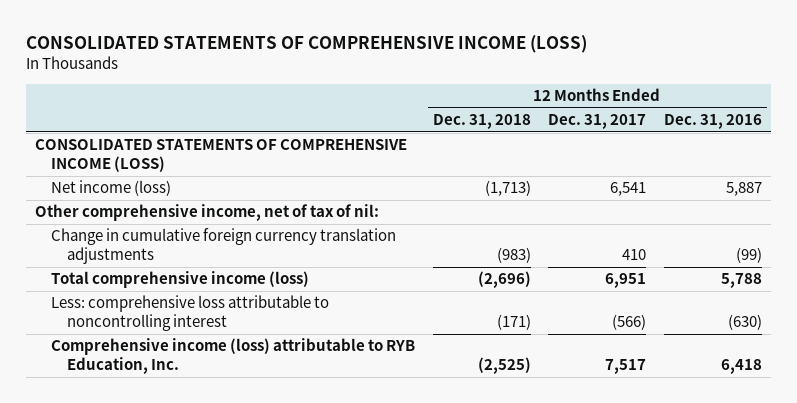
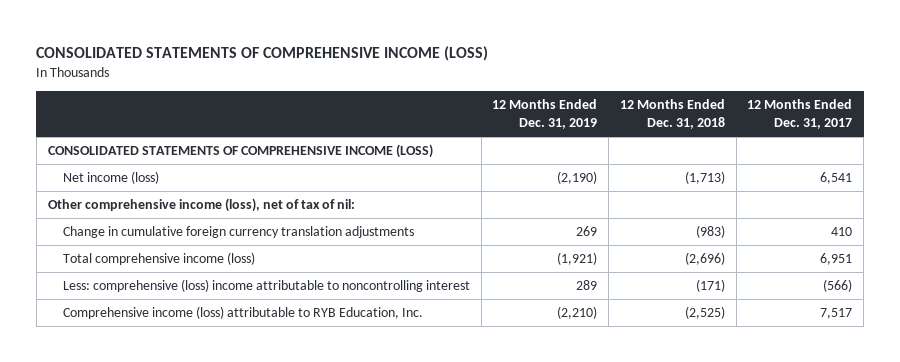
- | 12 Months Ended Dec. 31, 2018 | 12 Months Ended Dec. 31, 2017 | 12 Months Ended Dec. 31, 2016
+ | 12 Months Ended Dec. 31, 2019 | 12 Months Ended Dec. 31, 2018 | 12 Months Ended Dec. 31, 2017
- Other comprehensive income, net of tax of nil:
+ Other comprehensive income (loss), net of tax of nil:
- Less: comprehensive loss attributable to noncontrolling interest | (171) | (566) | (630)
+ Less: comprehensive (loss) income attributable to noncontrolling interest | 289 | (171) | (566)

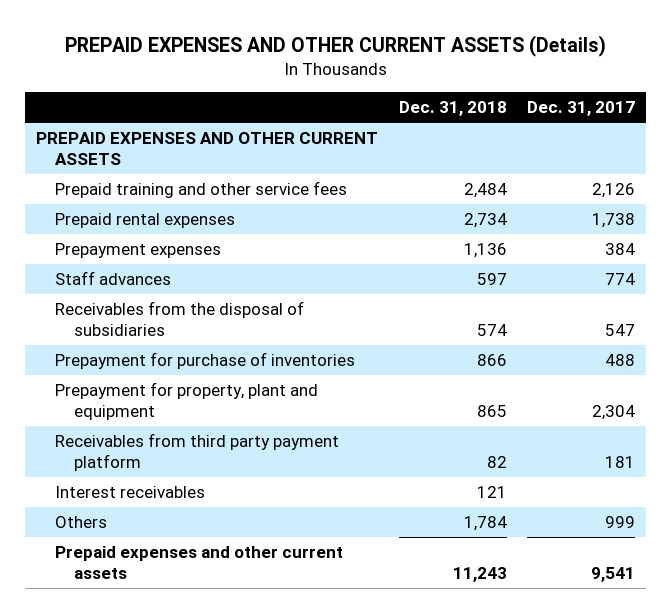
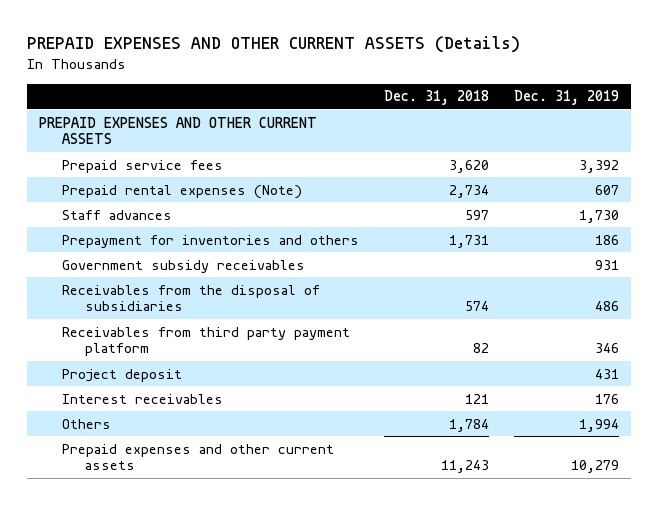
- | Dec. 31, 2018 | Dec. 31, 2017
+ | Dec. 31, 2018 | Dec. 31, 2019
- Prepaid training and other service fees | 2,484 | 2,126
- Prepaid rental expenses | 2,734 | 1,738
- Prepayment expenses | 1,136 | 384
+ Prepaid service fees | 3,620 | 3,392
+ Prepaid rental expenses (Note) | 2,734 | 607
+ Prepayment for inventories and others | 1,731 | 186
+ Government subsidy receivables | | 931
- Prepayment for purchase of inventories | 866 | 488
- Prepayment for property, plant and equipment | 865 | 2,304
+ Project deposit | | 431

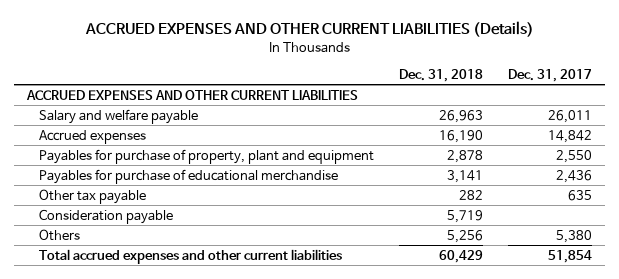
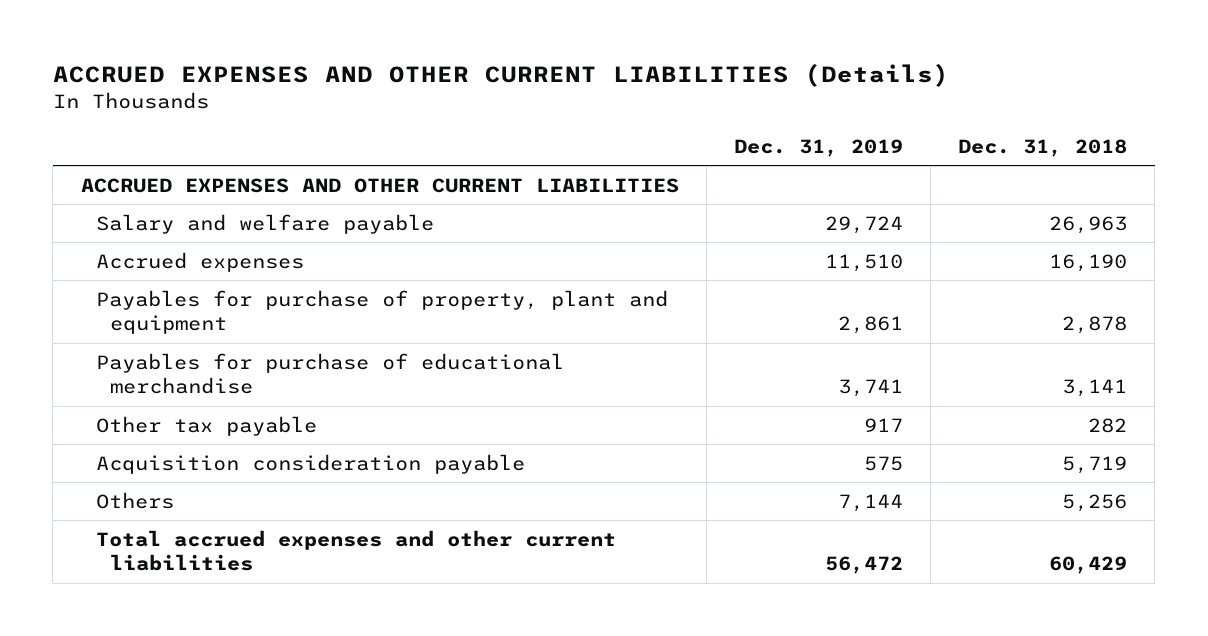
- | Dec. 31, 2018 | Dec. 31, 2017
+ | Dec. 31, 2019 | Dec. 31, 2018
- Consideration payable | 5,719 |
+ Acquisition consideration payable | 575 | 5,719

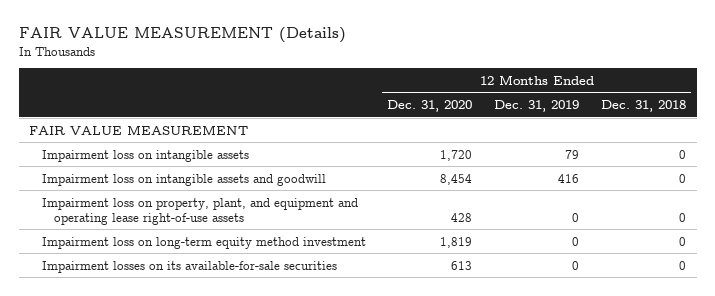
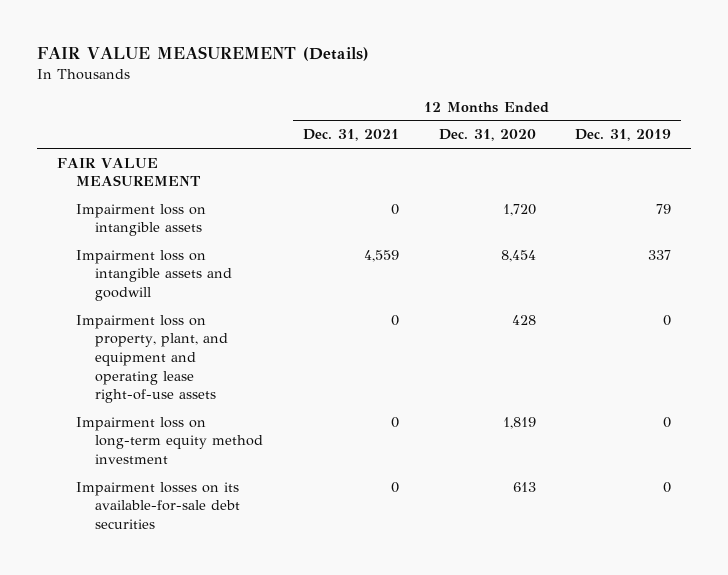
- | 12 Months Ended Dec. 31, 2020 | 12 Months Ended Dec. 31, 2019 | 12 Months Ended Dec. 31, 2018
+ | 12 Months Ended Dec. 31, 2021 | 12 Months Ended Dec. 31, 2020 | 12 Months Ended Dec. 31, 2019
- Impairment loss on intangible assets and goodwill | 8,454 | 416 | 0
+ Impairment loss on intangible assets and goodwill | 4,559 | 8,454 | 337
- Impairment losses on its available-for-sale securities | 613 | 0 | 0
+ Impairment losses on its available-for-sale debt securities | 0 | 613 | 0

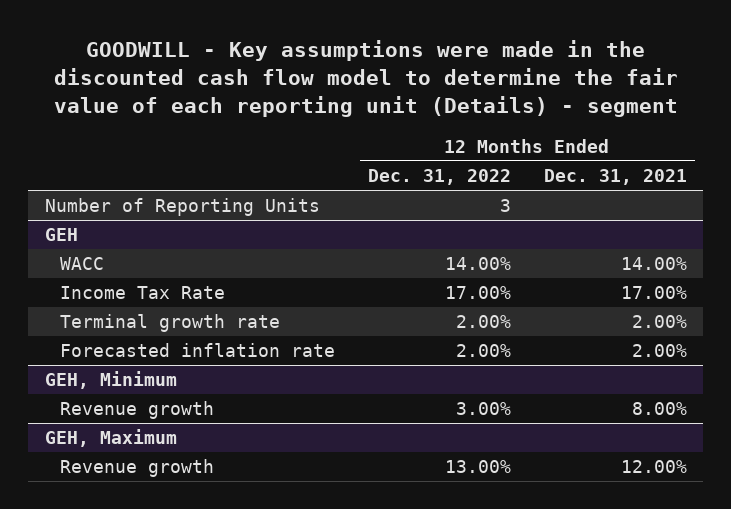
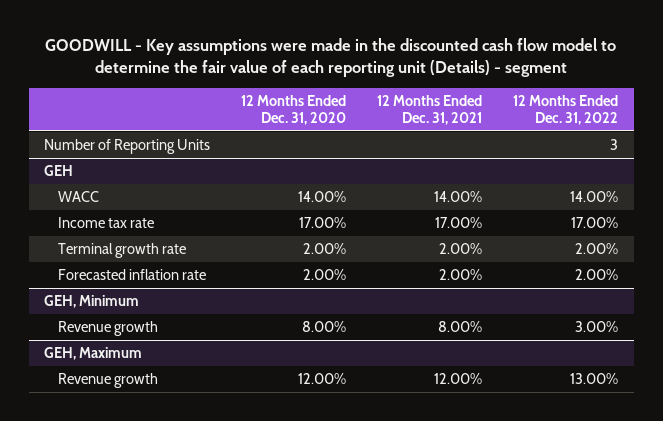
- | 12 Months Ended Dec. 31, 2022 | 12 Months Ended Dec. 31, 2021
+ | 12 Months Ended Dec. 31, 2020 | 12 Months Ended Dec. 31, 2021 | 12 Months Ended Dec. 31, 2022
@ GEH
- Income Tax Rate | 17.00% | 17.00%
+ Income tax rate | 17.00% | 17.00% | 17.00%

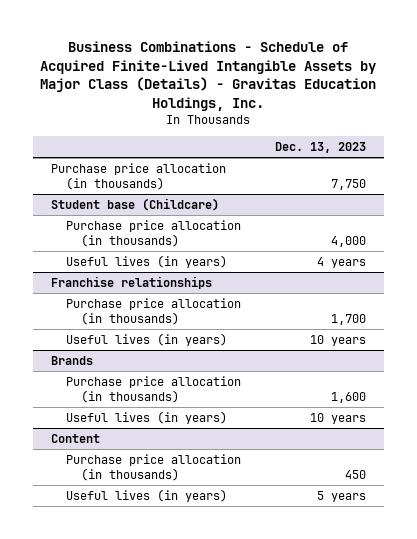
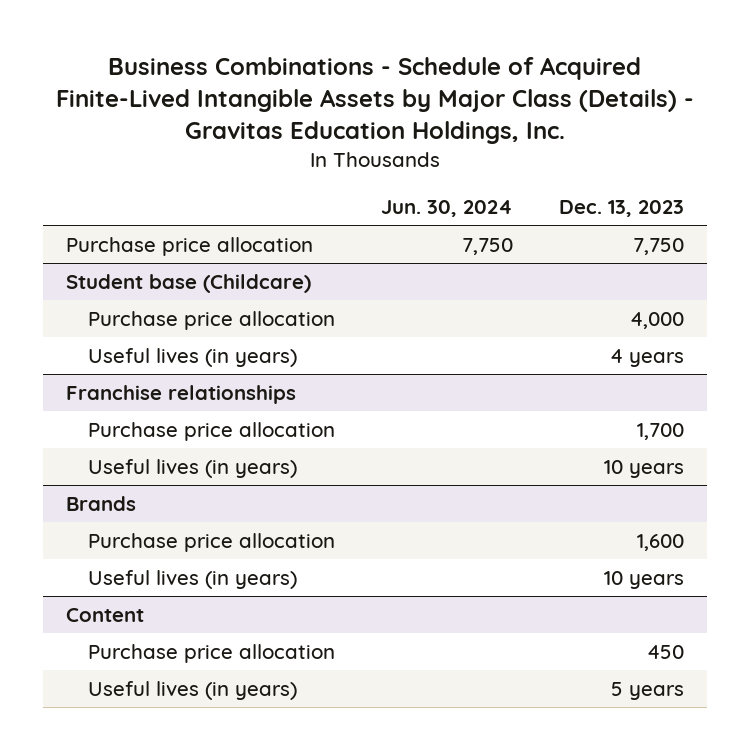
- | Dec. 13, 2023
+ | Jun. 30, 2024 | Dec. 13, 2023
- Purchase price allocation (in thousands) | 7,750
+ Purchase price allocation | 7,750 | 7,750
@ Student base (Childcare)
- Purchase price allocation (in thousands) | 4,000
+ Purchase price allocation | | 4,000
@ Franchise relationships
- Purchase price allocation (in thousands) | 1,700
+ Purchase price allocation | | 1,700
@ Brands
- Purchase price allocation (in thousands) | 1,600
+ Purchase price allocation | | 1,600
@ Content
- Purchase price allocation (in thousands) | 450
+ Purchase price allocation | | 450

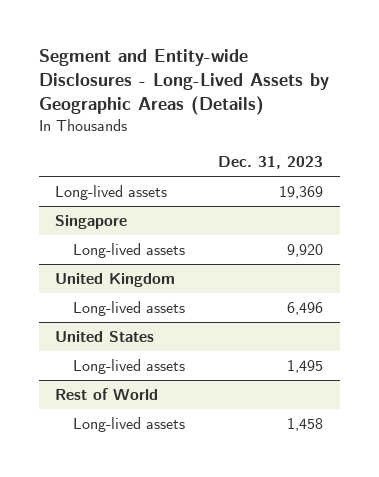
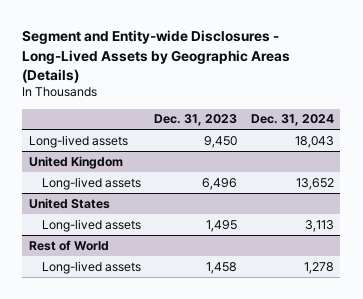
- | Dec. 31, 2023
+ | Dec. 31, 2023 | Dec. 31, 2024
- Long-lived assets | 19,369
- Singapore
- Long-lived assets | 9,920
+ Long-lived assets | 9,450 | 18,043

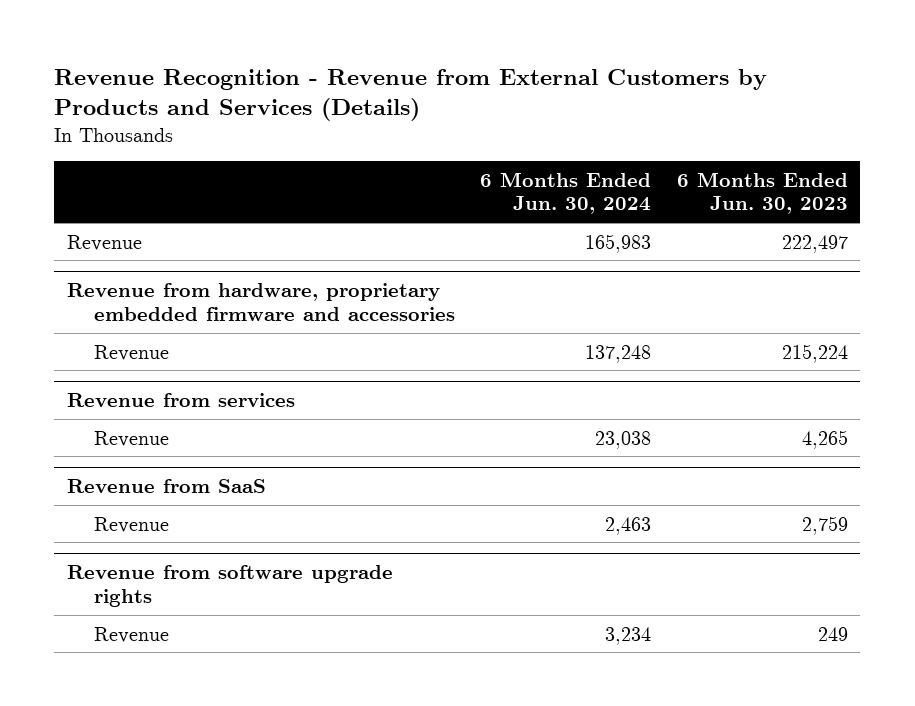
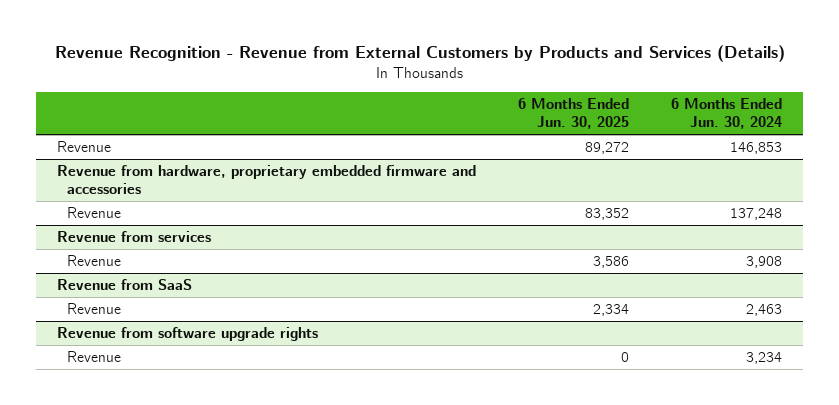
- | 6 Months Ended Jun. 30, 2024 | 6 Months Ended Jun. 30, 2023
+ | 6 Months Ended Jun. 30, 2025 | 6 Months Ended Jun. 30, 2024
- Revenue | 165,983 | 222,497
+ Revenue | 89,272 | 146,853
@ Revenue from services
- Revenue | 23,038 | 4,265
+ Revenue | 3,586 | 3,908

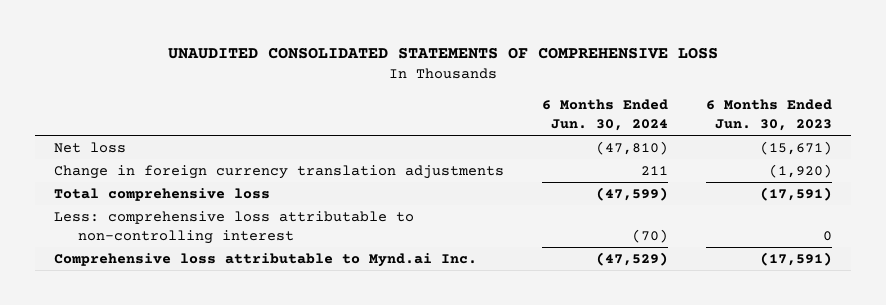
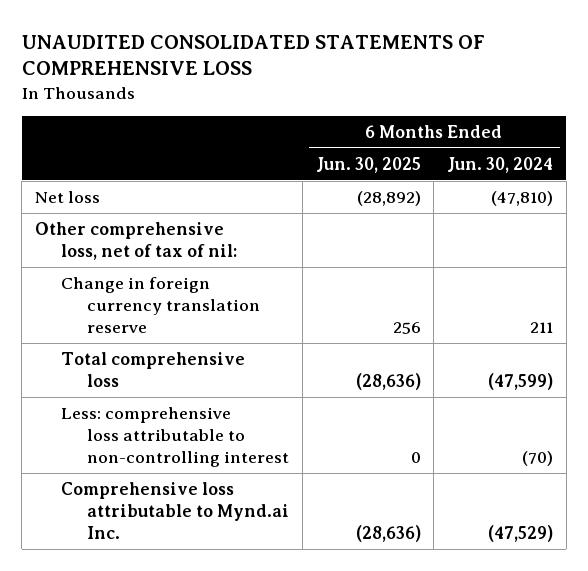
- | 6 Months Ended Jun. 30, 2024 | 6 Months Ended Jun. 30, 2023
+ | 6 Months Ended Jun. 30, 2025 | 6 Months Ended Jun. 30, 2024
- Change in foreign currency translation adjustments | 211 | (1,920)
+ Other comprehensive loss, net of tax of nil:
+ Change in foreign currency translation reserve | 256 | 211

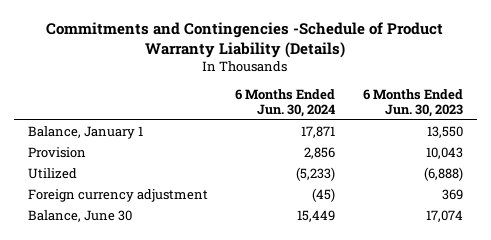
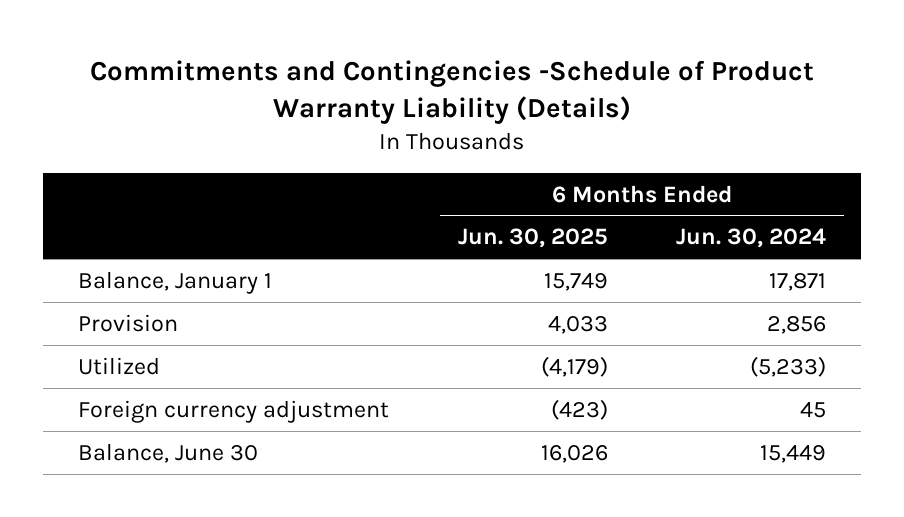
- | 6 Months Ended Jun. 30, 2024 | 6 Months Ended Jun. 30, 2023
+ | 6 Months Ended Jun. 30, 2025 | 6 Months Ended Jun. 30, 2024
- Foreign currency adjustment | (45) | 369
+ Foreign currency adjustment | (423) | 45

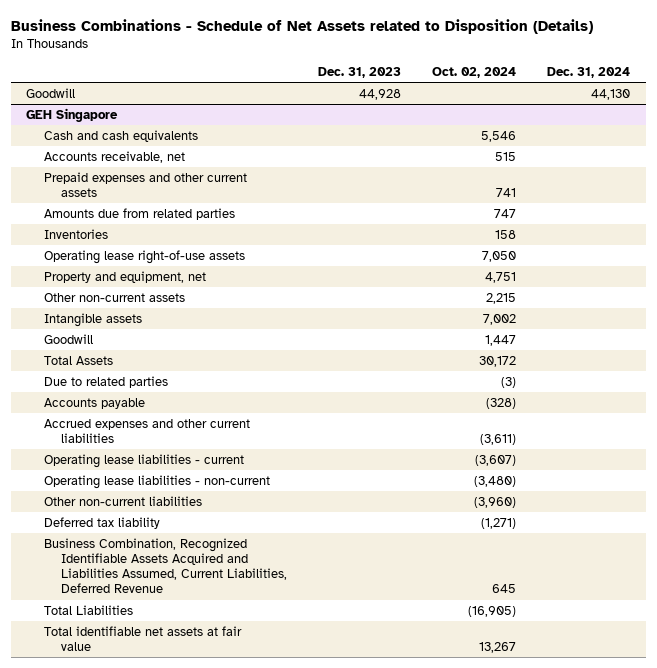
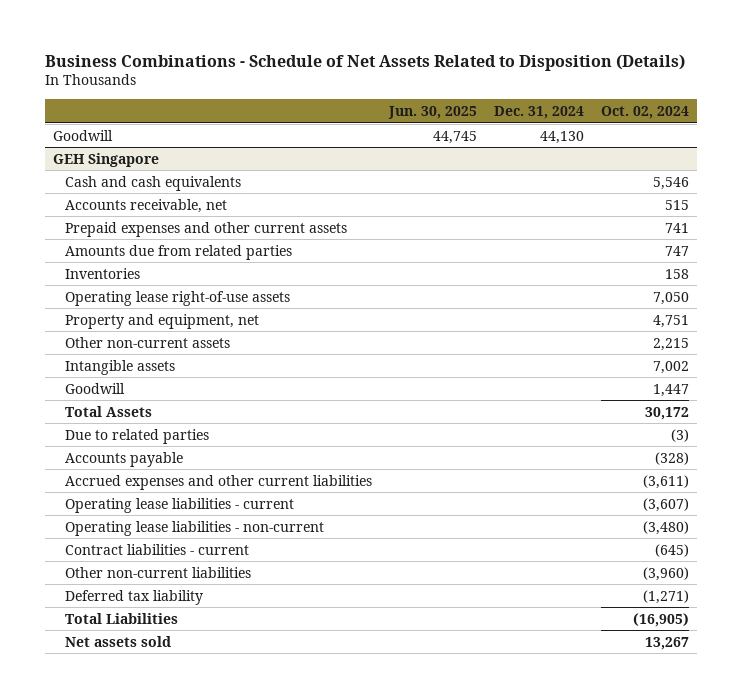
- Business Combinations - Schedule of Net Assets related to Disposition (Details)
+ Business Combinations - Schedule of Net Assets Related to Disposition (Details)
- | Dec. 31, 2023 | Oct. 02, 2024 | Dec. 31, 2024
+ | Jun. 30, 2025 | Dec. 31, 2024 | Oct. 02, 2024
@ GEH Singapore
+ Contract liabilities - current | | | (645)
- Business Combination, Recognized Identifiable Assets Acquired and Liabilities Assumed, Current Liabilities, Deferred Revenue | | 645 |
- Total identifiable net assets at fair value | | 13,267 |
+ Net assets sold | | | 13,267

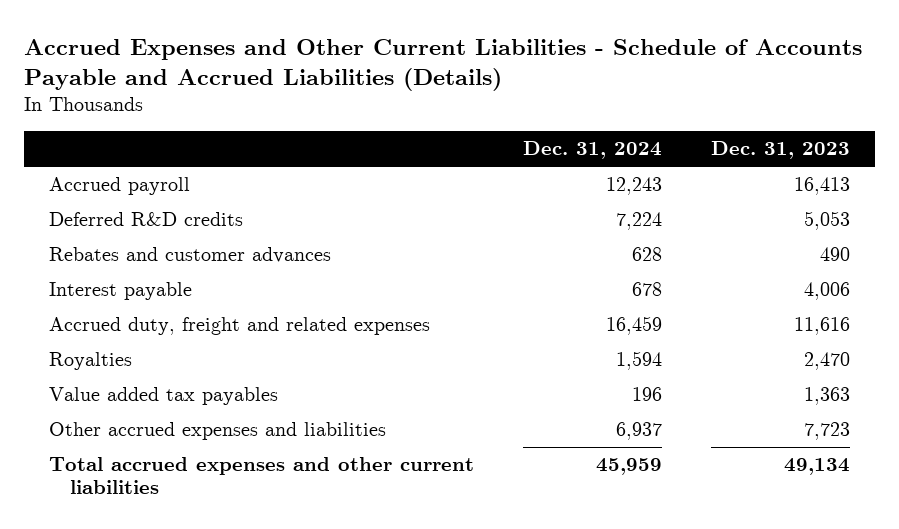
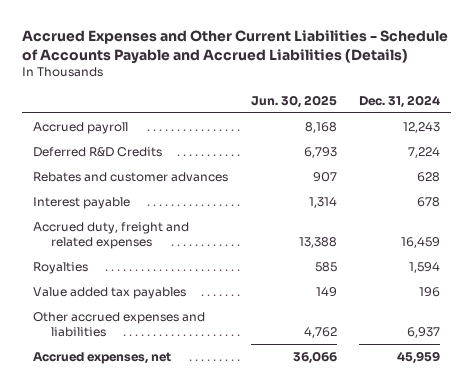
- | Dec. 31, 2024 | Dec. 31, 2023
+ | Jun. 30, 2025 | Dec. 31, 2024
- Deferred R&D credits | 7,224 | 5,053
+ Deferred R&D Credits | 6,793 | 7,224
- Total accrued expenses and other current liabilities | 45,959 | 49,134
+ Accrued expenses, net | 36,066 | 45,959

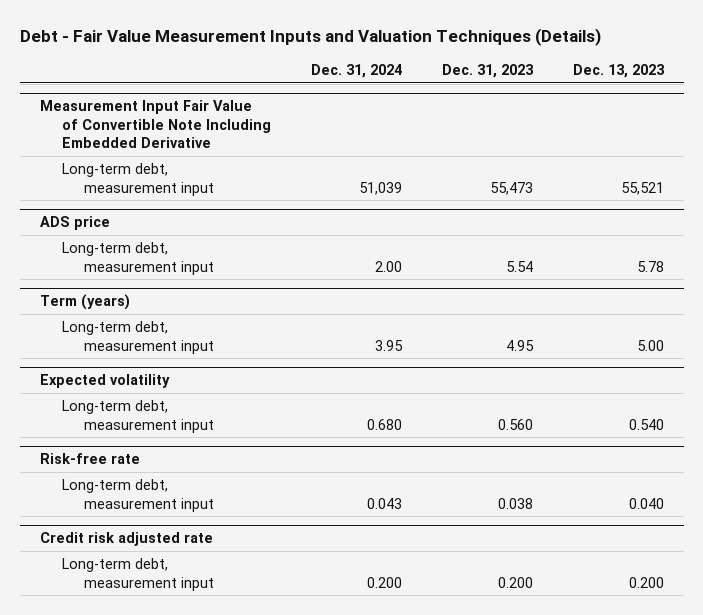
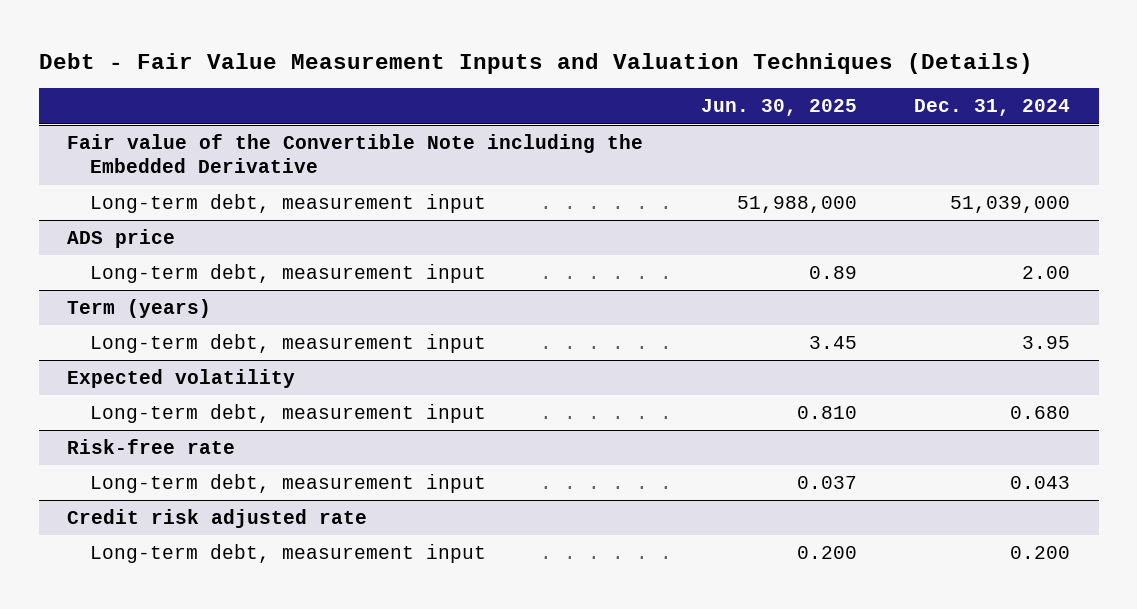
- | Dec. 31, 2024 | Dec. 31, 2023 | Dec. 13, 2023
+ | Jun. 30, 2025 | Dec. 31, 2024
- Measurement Input Fair Value of Convertible Note Including Embedded Derivative
- Long-term debt, measurement input | 51,039 | 55,473 | 55,521
+ Fair value of the Convertible Note including the Embedded Derivative
+ Long-term debt, measurement input | 51,988,000 | 51,039,000

